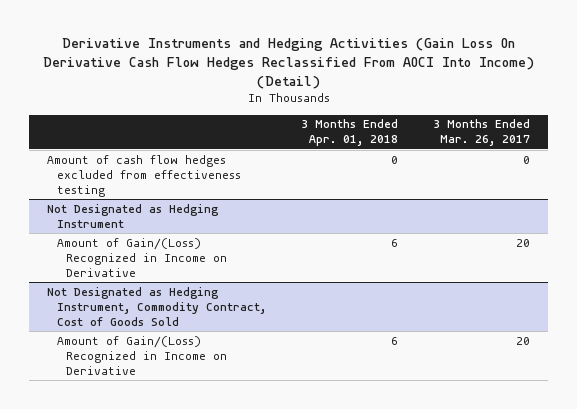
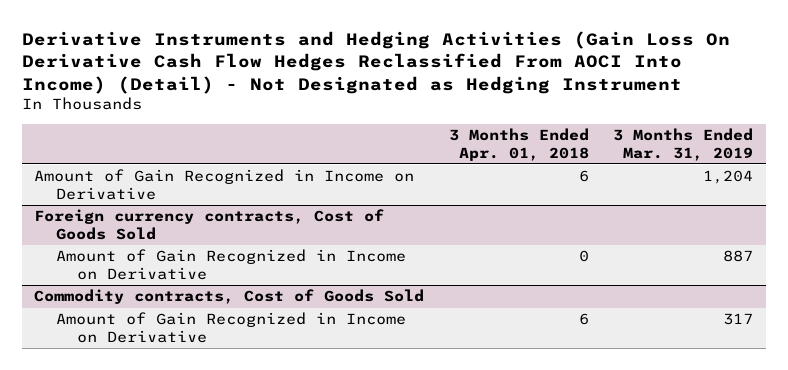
- Derivative Instruments and Hedging Activities (Gain Loss On Derivative Cash Flow Hedges Reclassified From AOCI Into Income) (Detail)
+ Derivative Instruments and Hedging Activities (Gain Loss On Derivative Cash Flow Hedges Reclassified From AOCI Into Income) (Detail) - Not Designated as Hedging Instrument
- | 3 Months Ended Apr. 01, 2018 | 3 Months Ended Mar. 26, 2017
+ | 3 Months Ended Apr. 01, 2018 | 3 Months Ended Mar. 31, 2019
- Amount of cash flow hedges excluded from effectiveness testing | 0 | 0
- Not Designated as Hedging Instrument
- Amount of Gain/(Loss) Recognized in Income on Derivative | 6 | 20
- Not Designated as Hedging Instrument, Commodity Contract, Cost of Goods Sold
- Amount of Gain/(Loss) Recognized in Income on Derivative | 6 | 20
+ Amount of Gain Recognized in Income on Derivative | 6 | 1,204
+ Foreign currency contracts, Cost of Goods Sold
+ Amount of Gain Recognized in Income on Derivative | 0 | 887
+ Commodity contracts, Cost of Goods Sold
+ Amount of Gain Recognized in Income on Derivative | 6 | 317

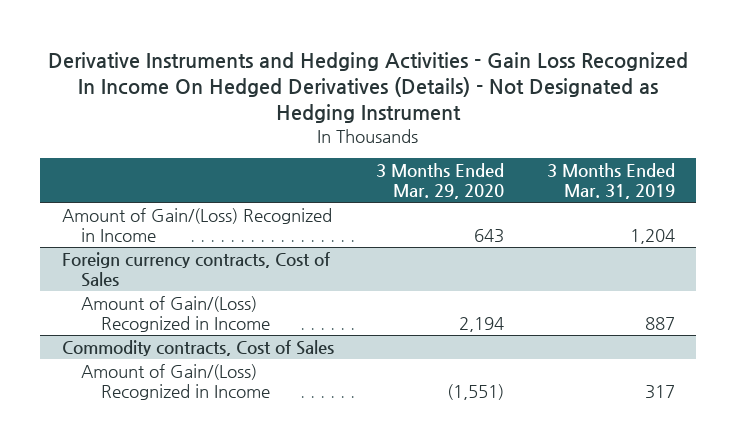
- Derivative Instruments and Hedging Activities (Gain Loss On Derivative Cash Flow Hedges Reclassified From AOCI Into Income) (Detail) - Not Designated as Hedging Instrument
+ Derivative Instruments and Hedging Activities - Gain Loss Recognized In Income On Hedged Derivatives (Details) - Not Designated as Hedging Instrument
- | 3 Months Ended Apr. 01, 2018 | 3 Months Ended Mar. 31, 2019
+ | 3 Months Ended Mar. 29, 2020 | 3 Months Ended Mar. 31, 2019
- Amount of Gain Recognized in Income on Derivative | 6 | 1,204
- Foreign currency contracts, Cost of Goods Sold
- Amount of Gain Recognized in Income on Derivative | 0 | 887
- Commodity contracts, Cost of Goods Sold
- Amount of Gain Recognized in Income on Derivative | 6 | 317
+ Amount of Gain/(Loss) Recognized in Income | 643 | 1,204
+ Foreign currency contracts, Cost of Sales
+ Amount of Gain/(Loss) Recognized in Income | 2,194 | 887
+ Commodity contracts, Cost of Sales
+ Amount of Gain/(Loss) Recognized in Income | (1,551) | 317

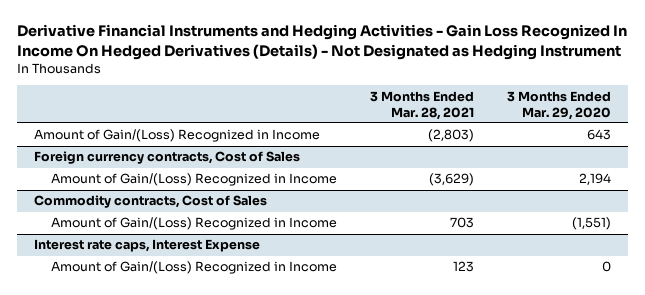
- Derivative Instruments and Hedging Activities - Gain Loss Recognized In Income On Hedged Derivatives (Details) - Not Designated as Hedging Instrument
+ Derivative Financial Instruments and Hedging Activities - Gain Loss Recognized In Income On Hedged Derivatives (Details) - Not Designated as Hedging Instrument
- | 3 Months Ended Mar. 29, 2020 | 3 Months Ended Mar. 31, 2019
+ | 3 Months Ended Mar. 28, 2021 | 3 Months Ended Mar. 29, 2020
+ Interest rate caps, Interest Expense
+ Amount of Gain/(Loss) Recognized in Income | 123 | 0

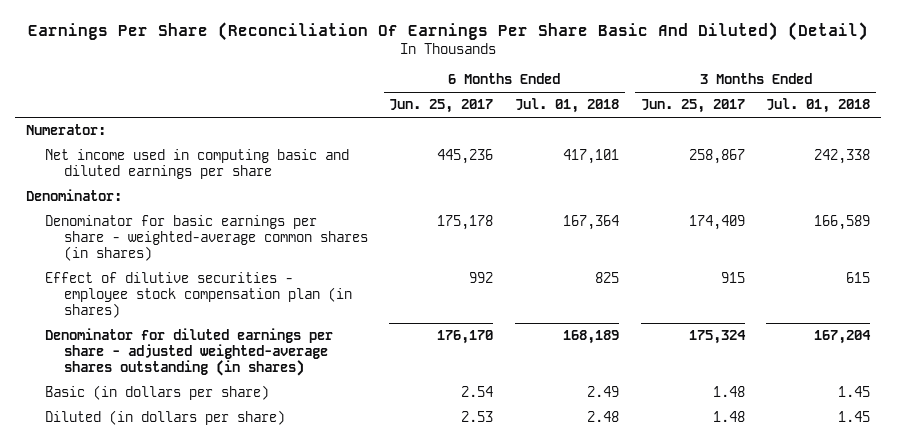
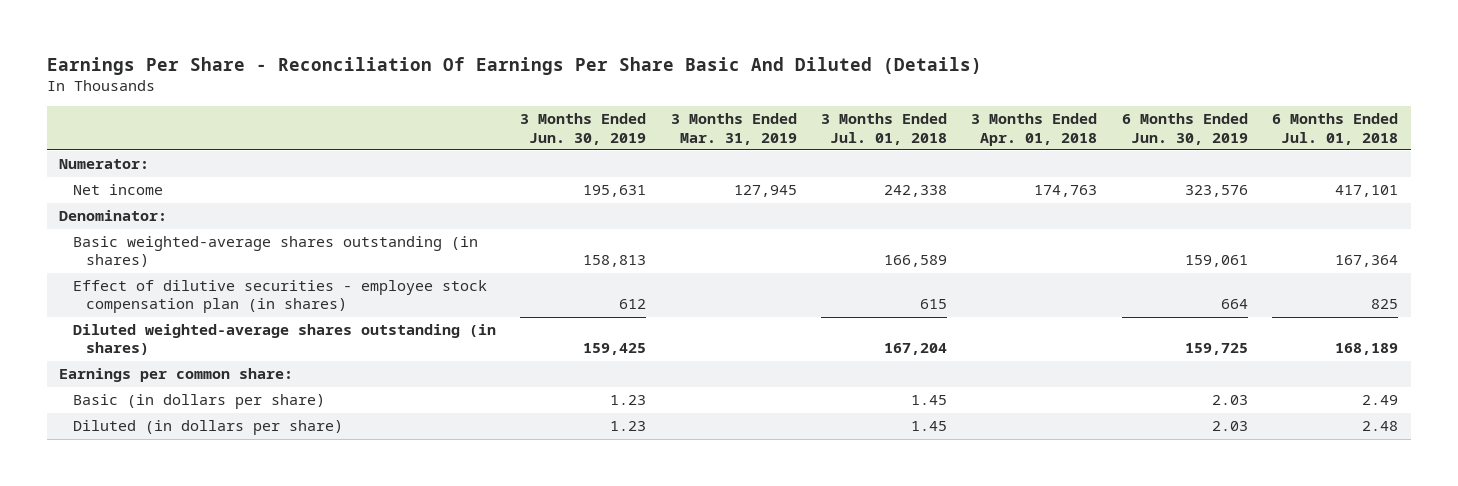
- Earnings Per Share (Reconciliation Of Earnings Per Share Basic And Diluted) (Detail)
+ Earnings Per Share - Reconciliation Of Earnings Per Share Basic And Diluted (Details)
- | 6 Months Ended Jun. 25, 2017 | 6 Months Ended Jul. 01, 2018 | 3 Months Ended Jun. 25, 2017 | 3 Months Ended Jul. 01, 2018
+ | 3 Months Ended Jun. 30, 2019 | 3 Months Ended Mar. 31, 2019 | 3 Months Ended Jul. 01, 2018 | 3 Months Ended Apr. 01, 2018 | 6 Months Ended Jun. 30, 2019 | 6 Months Ended Jul. 01, 2018
- Net income used in computing basic and diluted earnings per share | 445,236 | 417,101 | 258,867 | 242,338
+ Net income | 195,631 | 127,945 | 242,338 | 174,763 | 323,576 | 417,101
- Denominator for basic earnings per share - weighted-average common shares (in shares) | 175,178 | 167,364 | 174,409 | 166,589
+ Basic weighted-average shares outstanding (in shares) | 158,813 | | 166,589 | | 159,061 | 167,364
- Denominator for diluted earnings per share - adjusted weighted-average shares outstanding (in shares) | 176,170 | 168,189 | 175,324 | 167,204
+ Diluted weighted-average shares outstanding (in shares) | 159,425 | | 167,204 | | 159,725 | 168,189
+ Earnings per common share:

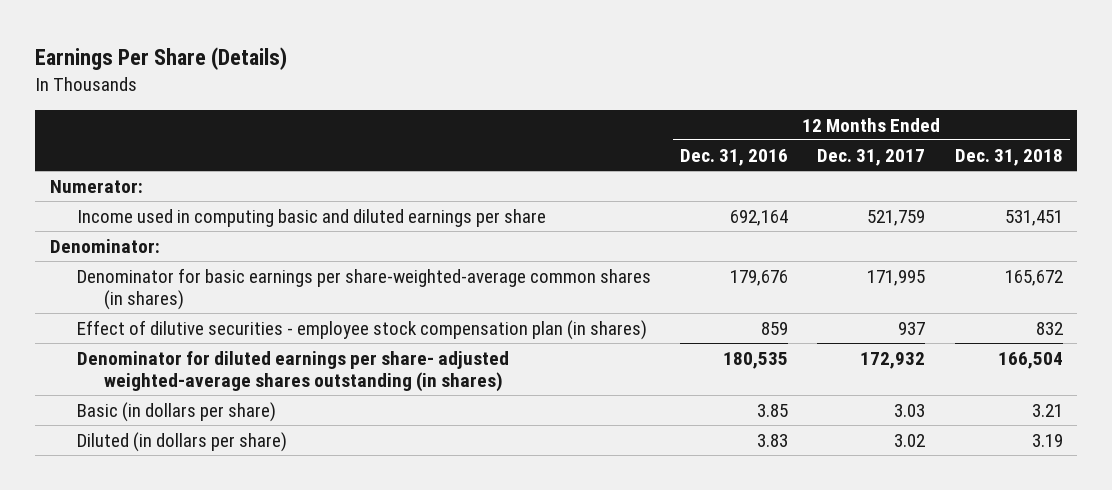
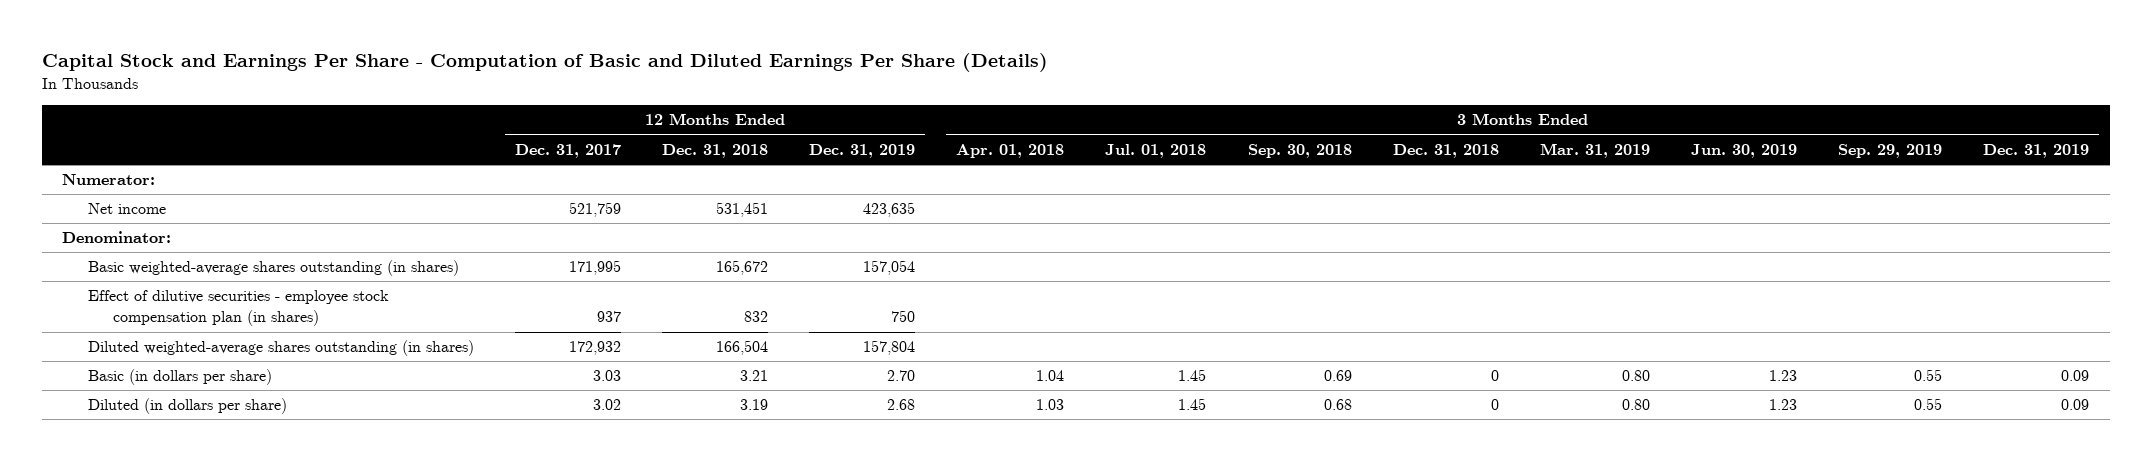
- Earnings Per Share (Details)
+ Capital Stock and Earnings Per Share - Computation of Basic and Diluted Earnings Per Share (Details)
- | 12 Months Ended Dec. 31, 2016 | 12 Months Ended Dec. 31, 2017 | 12 Months Ended Dec. 31, 2018
+ | 12 Months Ended Dec. 31, 2017 | 12 Months Ended Dec. 31, 2018 | 12 Months Ended Dec. 31, 2019 | 3 Months Ended Apr. 01, 2018 | 3 Months Ended Jul. 01, 2018 | 3 Months Ended Sep. 30, 2018 | 3 Months Ended Dec. 31, 2018 | 3 Months Ended Mar. 31, 2019 | 3 Months Ended Jun. 30, 2019 | 3 Months Ended Sep. 29, 2019 | 3 Months Ended Dec. 31, 2019
- Income used in computing basic and diluted earnings per share | 692,164 | 521,759 | 531,451
+ Net income | 521,759 | 531,451 | 423,635 | | | | | | | |
- Denominator for basic earnings per share-weighted-average common shares (in shares) | 179,676 | 171,995 | 165,672
+ Basic weighted-average shares outstanding (in shares) | 171,995 | 165,672 | 157,054 | | | | | | | |
- Denominator for diluted earnings per share- adjusted weighted-average shares outstanding (in shares) | 180,535 | 172,932 | 166,504
+ Diluted weighted-average shares outstanding (in shares) | 172,932 | 166,504 | 157,804 | | | | | | | |

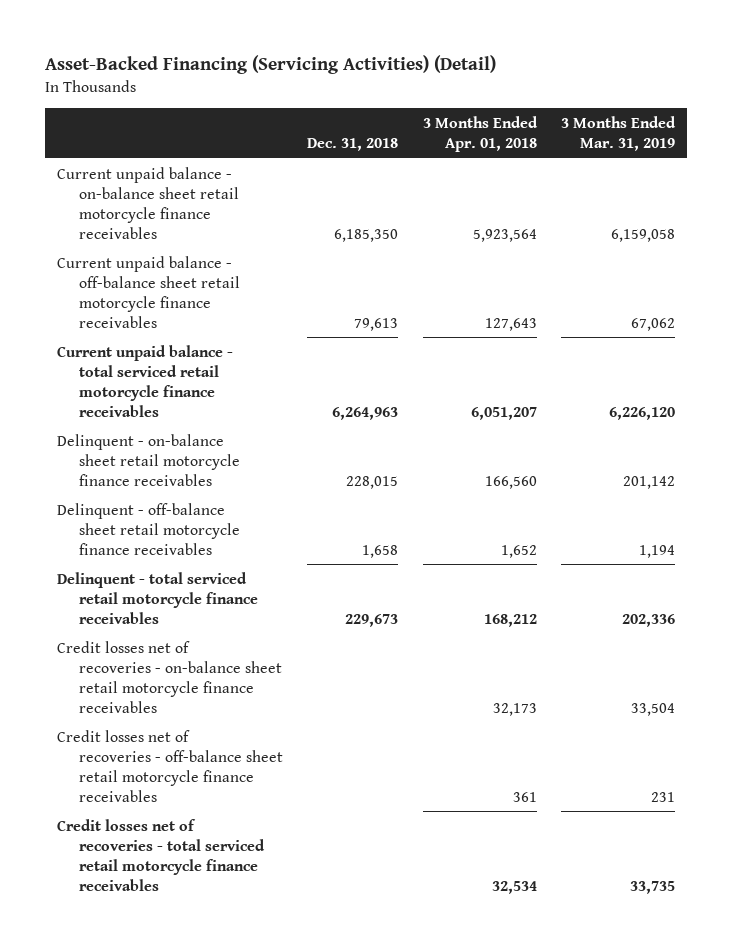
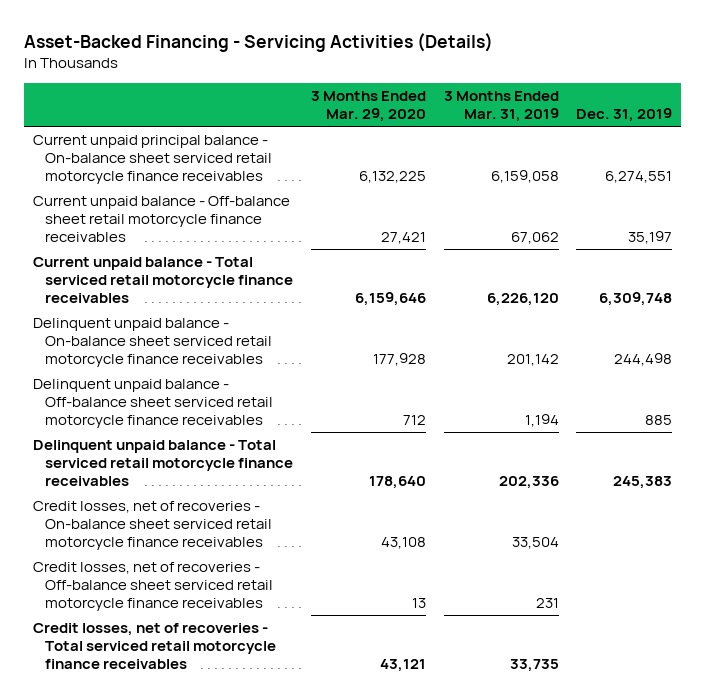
- Asset-Backed Financing (Servicing Activities) (Detail)
+ Asset-Backed Financing - Servicing Activities (Details)
- | Dec. 31, 2018 | 3 Months Ended Apr. 01, 2018 | 3 Months Ended Mar. 31, 2019
+ | 3 Months Ended Mar. 29, 2020 | 3 Months Ended Mar. 31, 2019 | Dec. 31, 2019
- Current unpaid balance - on-balance sheet retail motorcycle finance receivables | 6,185,350 | 5,923,564 | 6,159,058
- Current unpaid balance - off-balance sheet retail motorcycle finance receivables | 79,613 | 127,643 | 67,062
- Current unpaid balance - total serviced retail motorcycle finance receivables | 6,264,963 | 6,051,207 | 6,226,120
- Delinquent - on-balance sheet retail motorcycle finance receivables | 228,015 | 166,560 | 201,142
- Delinquent - off-balance sheet retail motorcycle finance receivables | 1,658 | 1,652 | 1,194
- Delinquent - total serviced retail motorcycle finance receivables | 229,673 | 168,212 | 202,336
- Credit losses net of recoveries - on-balance sheet retail motorcycle finance receivables | | 32,173 | 33,504
- Credit losses net of recoveries - off-balance sheet retail motorcycle finance receivables | | 361 | 231
- Credit losses net of recoveries - total serviced retail motorcycle finance receivables | | 32,534 | 33,735
+ Current unpaid principal balance - On-balance sheet serviced retail motorcycle finance receivables | 6,132,225 | 6,159,058 | 6,274,551
+ Current unpaid balance - Off-balance sheet retail motorcycle finance receivables | 27,421 | 67,062 | 35,197
+ Current unpaid balance - Total serviced retail motorcycle finance receivables | 6,159,646 | 6,226,120 | 6,309,748
+ Delinquent unpaid balance - On-balance sheet serviced retail motorcycle finance receivables | 177,928 | 201,142 | 244,498
+ Delinquent unpaid balance - Off-balance sheet serviced retail motorcycle finance receivables | 712 | 1,194 | 885
+ Delinquent unpaid balance - Total serviced retail motorcycle finance receivables | 178,640 | 202,336 | 245,383
+ Credit losses, net of recoveries - On-balance sheet serviced retail motorcycle finance receivables | 43,108 | 33,504 |
+ Credit losses, net of recoveries - Off-balance sheet serviced retail motorcycle finance receivables | 13 | 231 |
+ Credit losses, net of recoveries - Total serviced retail motorcycle finance receivables | 43,121 | 33,735 |

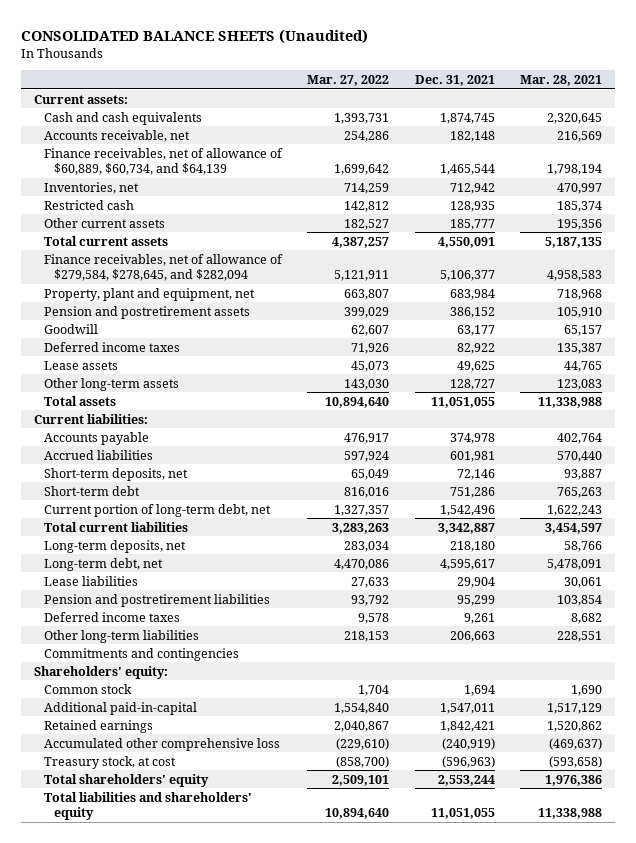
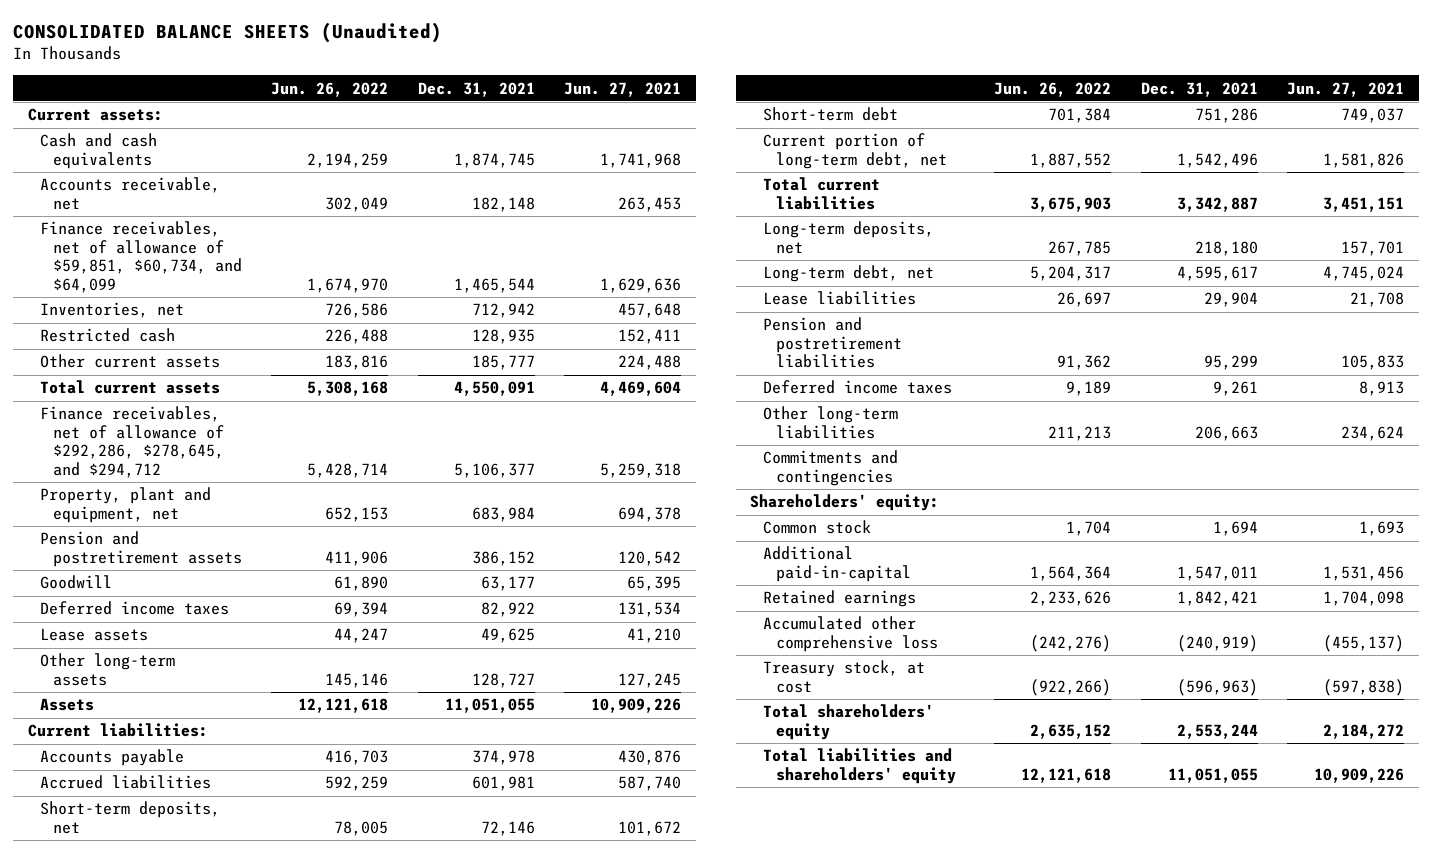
- | Mar. 27, 2022 | Dec. 31, 2021 | Mar. 28, 2021
+ | Jun. 26, 2022 | Dec. 31, 2021 | Jun. 27, 2021
- Finance receivables, net of allowance of $60,889, $60,734, and $64,139 | 1,699,642 | 1,465,544 | 1,798,194
+ Finance receivables, net of allowance of $59,851, $60,734, and $64,099 | 1,674,970 | 1,465,544 | 1,629,636
- Finance receivables, net of allowance of $279,584, $278,645, and $282,094 | 5,121,911 | 5,106,377 | 4,958,583
+ Finance receivables, net of allowance of $292,286, $278,645, and $294,712 | 5,428,714 | 5,106,377 | 5,259,318
- Total assets | 10,894,640 | 11,051,055 | 11,338,988
+ Assets | 12,121,618 | 11,051,055 | 10,909,226

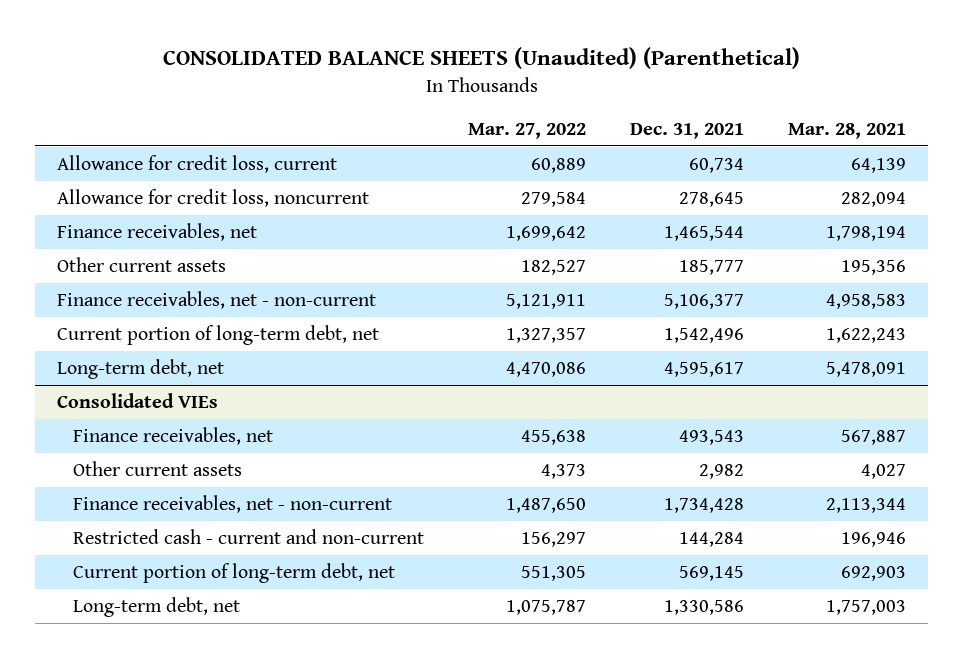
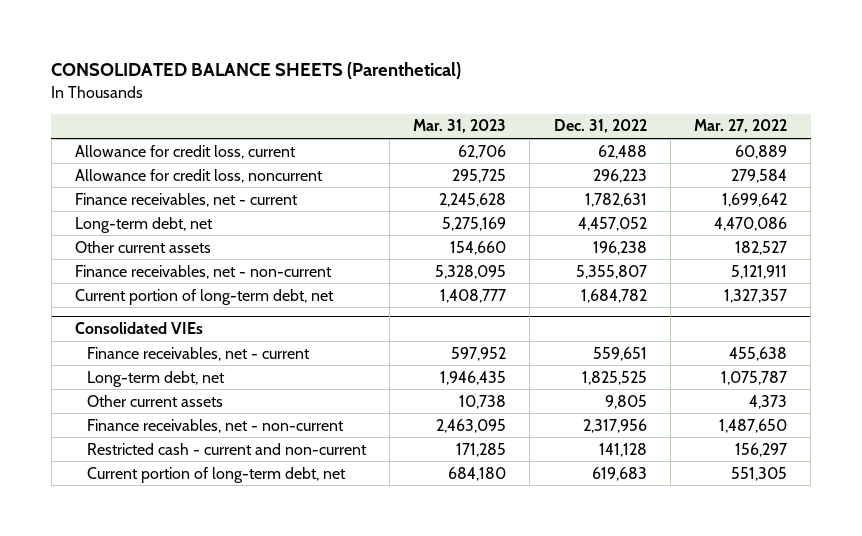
- CONSOLIDATED BALANCE SHEETS (Unaudited) (Parenthetical)
+ CONSOLIDATED BALANCE SHEETS (Parenthetical)
- | Mar. 27, 2022 | Dec. 31, 2021 | Mar. 28, 2021
+ | Mar. 31, 2023 | Dec. 31, 2022 | Mar. 27, 2022
- Finance receivables, net | 1,699,642 | 1,465,544 | 1,798,194
+ Finance receivables, net - current | 2,245,628 | 1,782,631 | 1,699,642
moved up: Long-term debt, net | 5,275,169 | 4,457,052 | 4,470,086
@ Consolidated VIEs
- Finance receivables, net | 455,638 | 493,543 | 567,887
+ Finance receivables, net - current | 597,952 | 559,651 | 455,638
moved up: Long-term debt, net | 1,946,435 | 1,825,525 | 1,075,787

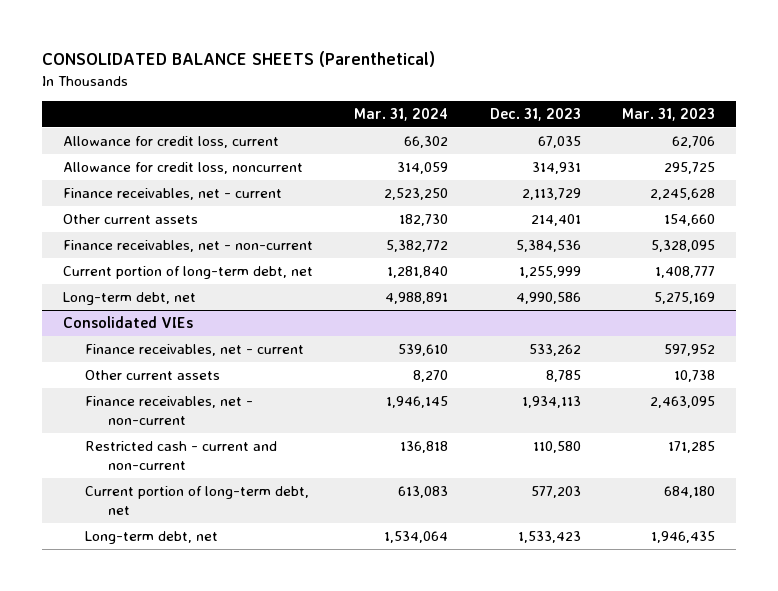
- | Mar. 31, 2023 | Dec. 31, 2022 | Mar. 27, 2022
+ | Mar. 31, 2024 | Dec. 31, 2023 | Mar. 31, 2023
moved down: Long-term debt, net | 4,988,891 | 4,990,586 | 5,275,169
@ Consolidated VIEs
moved down: Long-term debt, net | 1,534,064 | 1,533,423 | 1,946,435

